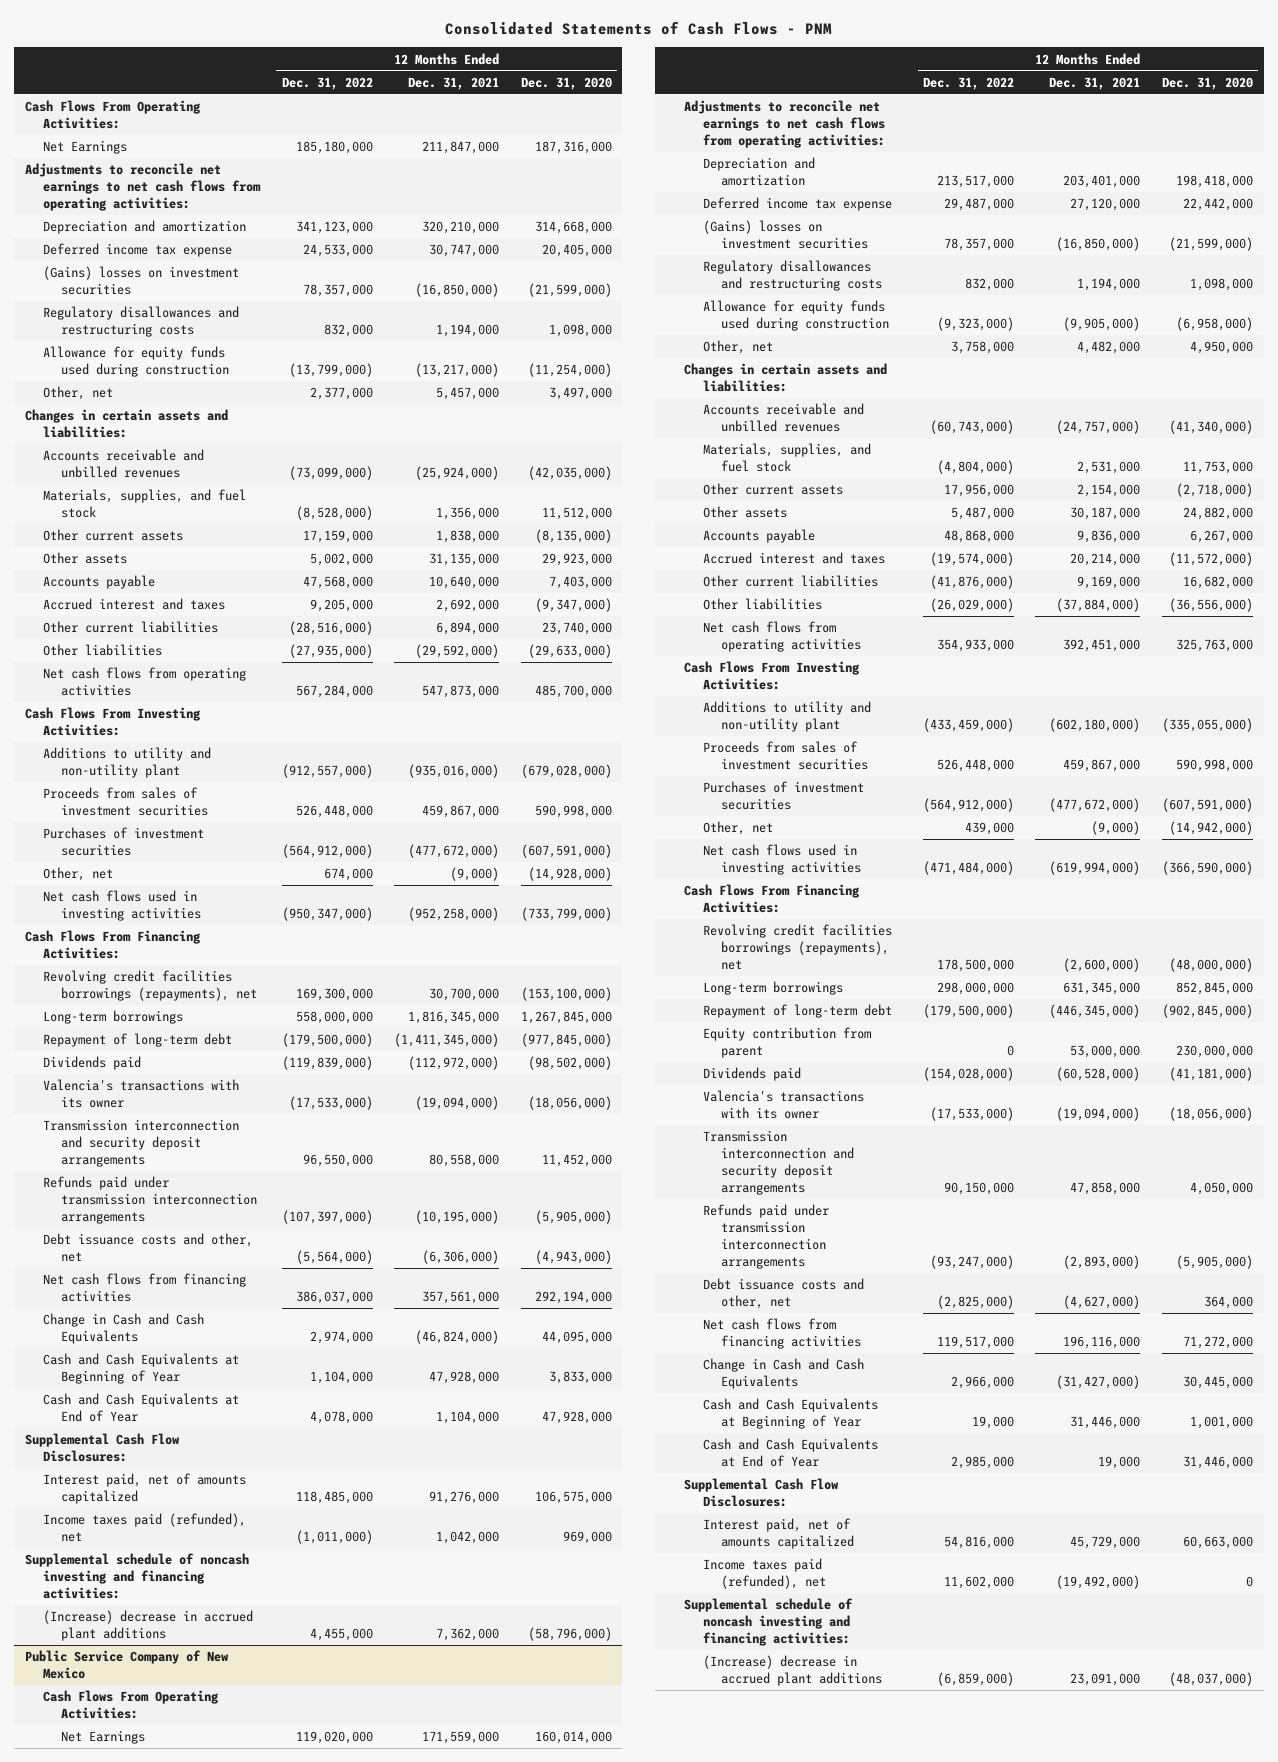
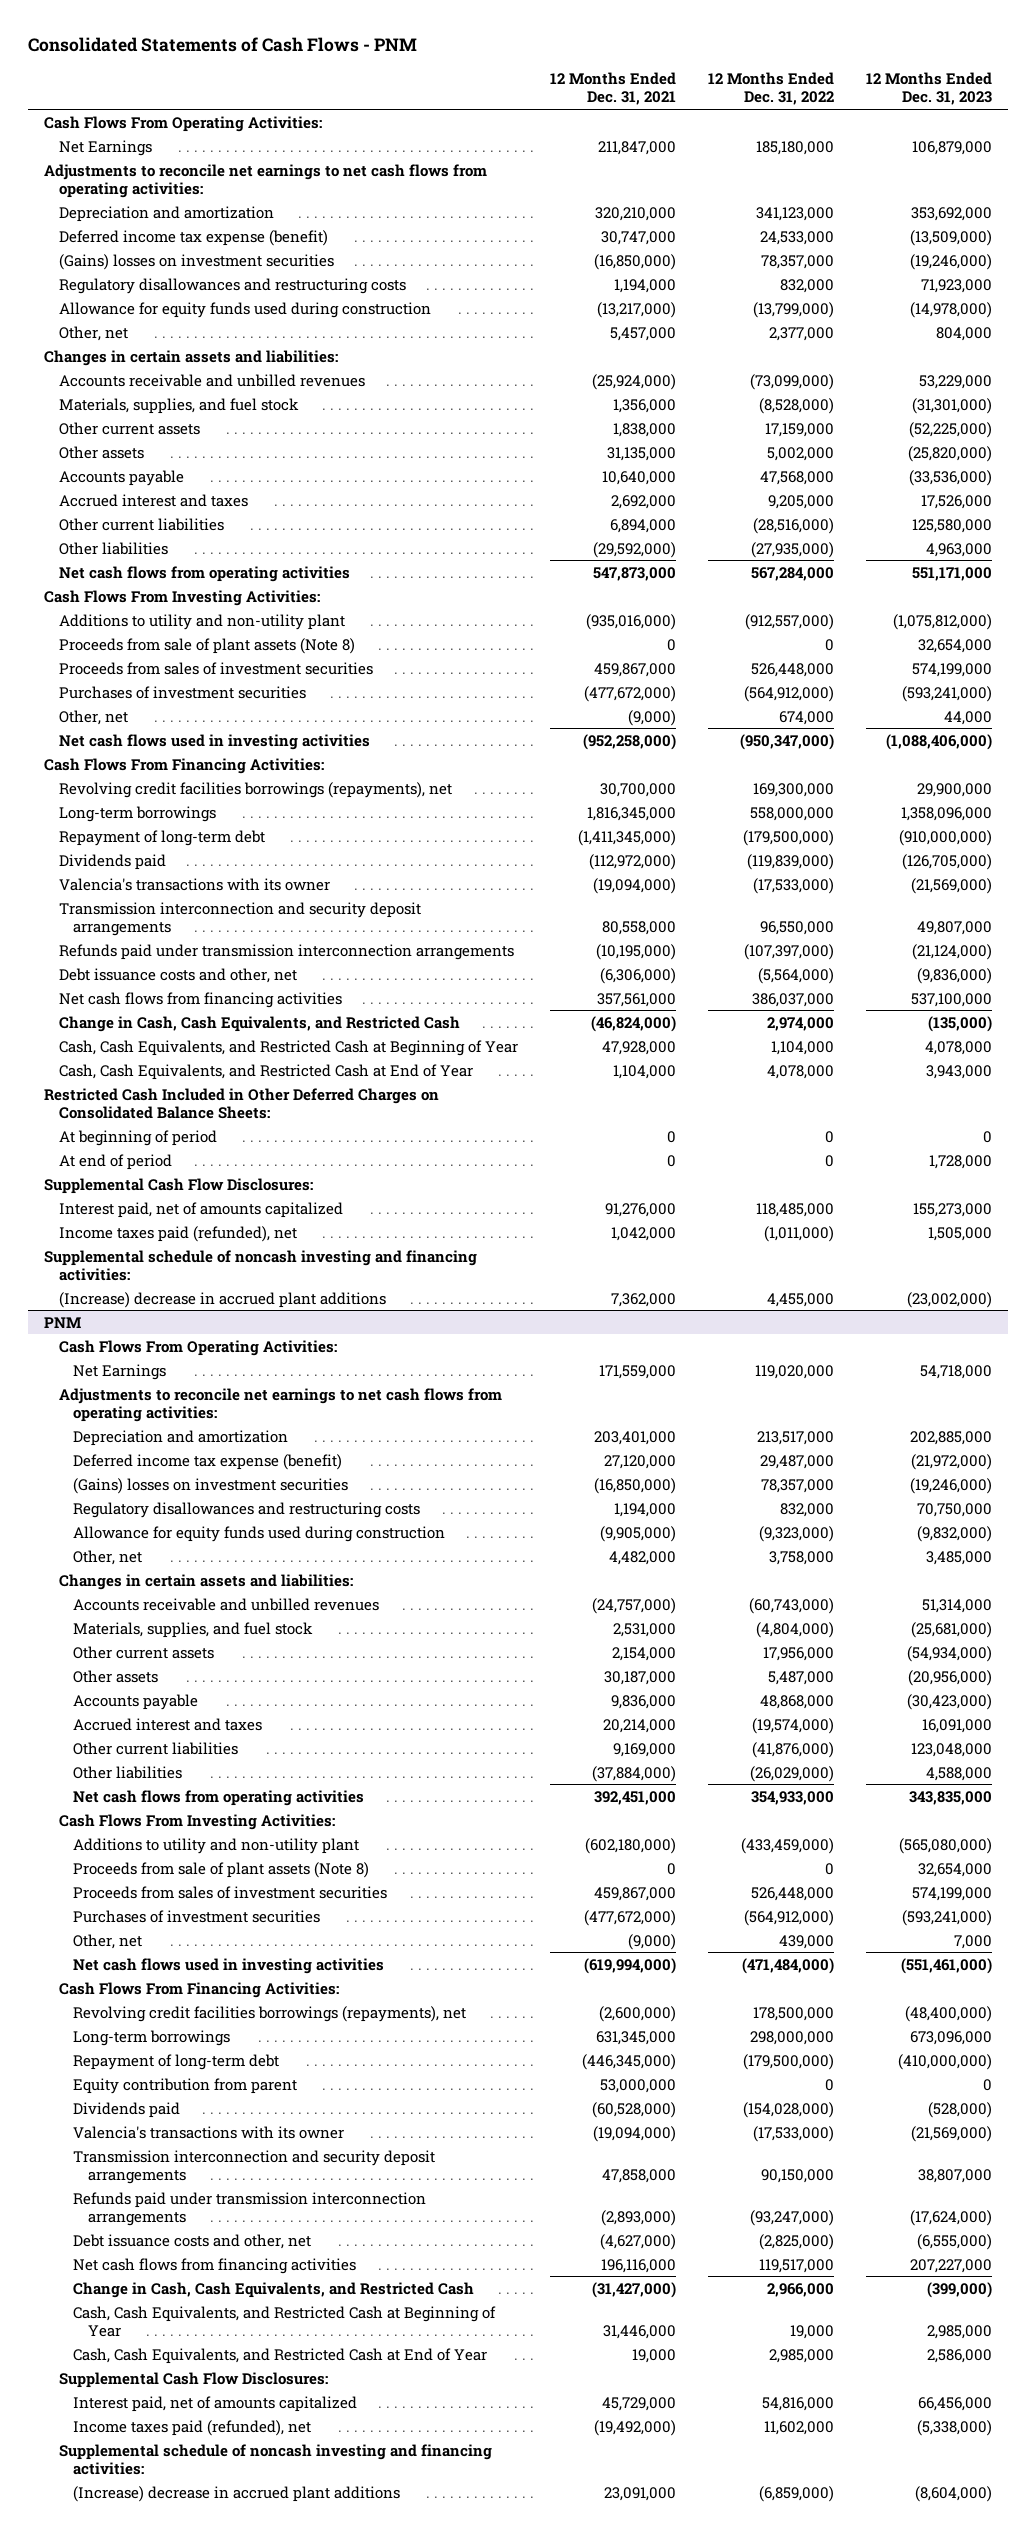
- | 12 Months Ended Dec. 31, 2022 | 12 Months Ended Dec. 31, 2021 | 12 Months Ended Dec. 31, 2020
+ | 12 Months Ended Dec. 31, 2021 | 12 Months Ended Dec. 31, 2022 | 12 Months Ended Dec. 31, 2023
- Deferred income tax expense | 24,533,000 | 30,747,000 | 20,405,000
+ Deferred income tax expense (benefit) | 30,747,000 | 24,533,000 | (13,509,000)
+ Proceeds from sale of plant assets (Note 8) | 0 | 0 | 32,654,000
- Change in Cash and Cash Equivalents | 2,974,000 | (46,824,000) | 44,095,000
- Cash and Cash Equivalents at Beginning of Year | 1,104,000 | 47,928,000 | 3,833,000
- Cash and Cash Equivalents at End of Year | 4,078,000 | 1,104,000 | 47,928,000
+ Change in Cash, Cash Equivalents, and Restricted Cash | (46,824,000) | 2,974,000 | (135,000)
+ Cash, Cash Equivalents, and Restricted Cash at Beginning of Year | 47,928,000 | 1,104,000 | 4,078,000
+ Cash, Cash Equivalents, and Restricted Cash at End of Year | 1,104,000 | 4,078,000 | 3,943,000
+ Restricted Cash Included in Other Deferred Charges on Consolidated Balance Sheets:
+ At beginning of period | 0 | 0 | 0
+ At end of period | 0 | 0 | 1,728,000
- Public Service Company of New Mexico
+ PNM
- Deferred income tax expense | 29,487,000 | 27,120,000 | 22,442,000
+ Deferred income tax expense (benefit) | 27,120,000 | 29,487,000 | (21,972,000)
+ Proceeds from sale of plant assets (Note 8) | 0 | 0 | 32,654,000
- Change in Cash and Cash Equivalents | 2,966,000 | (31,427,000) | 30,445,000
- Cash and Cash Equivalents at Beginning of Year | 19,000 | 31,446,000 | 1,001,000
- Cash and Cash Equivalents at End of Year | 2,985,000 | 19,000 | 31,446,000
+ Change in Cash, Cash Equivalents, and Restricted Cash | (31,427,000) | 2,966,000 | (399,000)
+ Cash, Cash Equivalents, and Restricted Cash at Beginning of Year | 31,446,000 | 19,000 | 2,985,000
+ Cash, Cash Equivalents, and Restricted Cash at End of Year | 19,000 | 2,985,000 | 2,586,000

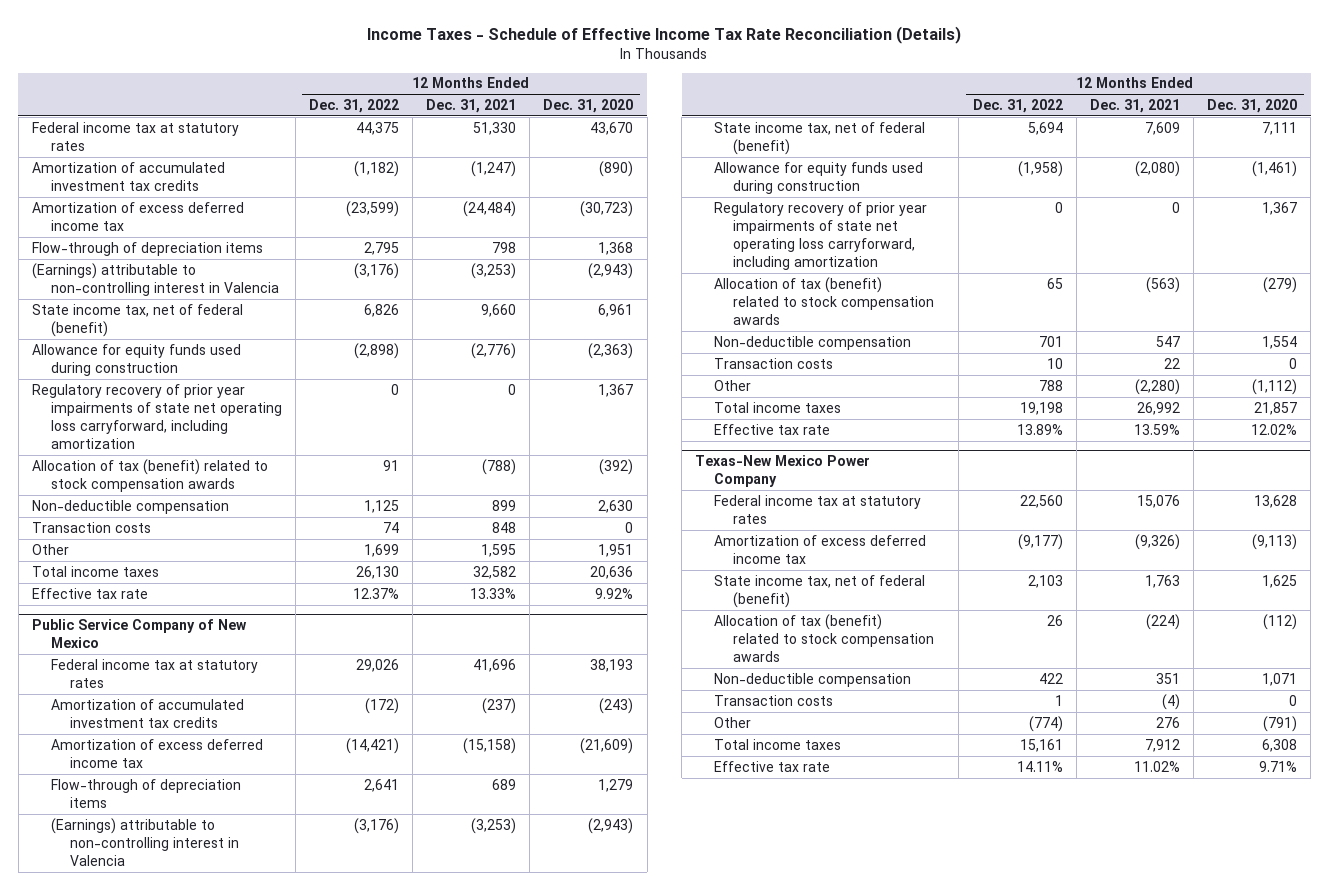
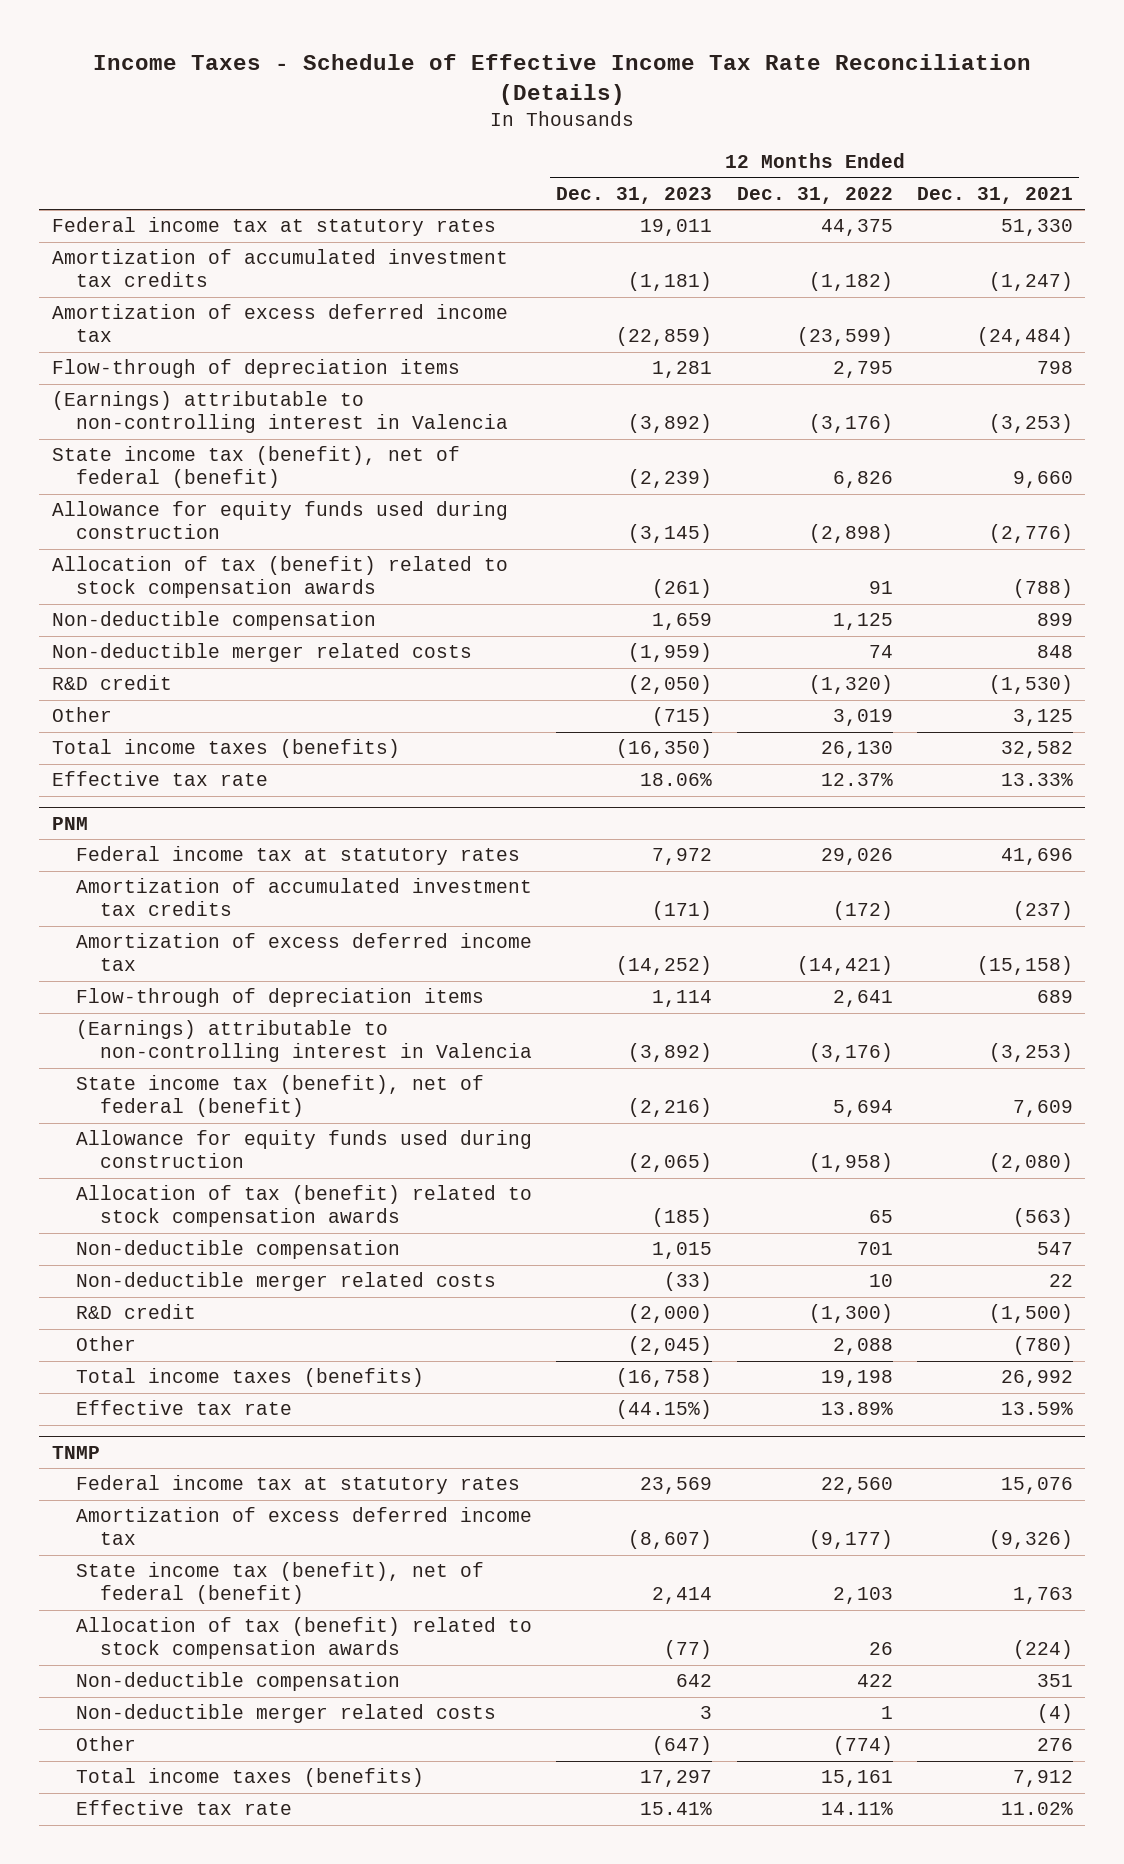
- | 12 Months Ended Dec. 31, 2022 | 12 Months Ended Dec. 31, 2021 | 12 Months Ended Dec. 31, 2020
+ | 12 Months Ended Dec. 31, 2023 | 12 Months Ended Dec. 31, 2022 | 12 Months Ended Dec. 31, 2021
- State income tax, net of federal (benefit) | 6,826 | 9,660 | 6,961
+ State income tax (benefit), net of federal (benefit) | (2,239) | 6,826 | 9,660
- Regulatory recovery of prior year impairments of state net operating loss carryforward, including amortization | 0 | 0 | 1,367
- Transaction costs | 74 | 848 | 0
- Other | 1,699 | 1,595 | 1,951
- Total income taxes | 26,130 | 32,582 | 20,636
+ Non-deductible merger related costs | (1,959) | 74 | 848
+ R&D credit | (2,050) | (1,320) | (1,530)
+ Other | (715) | 3,019 | 3,125
+ Total income taxes (benefits) | (16,350) | 26,130 | 32,582
- Public Service Company of New Mexico
+ PNM
- State income tax, net of federal (benefit) | 5,694 | 7,609 | 7,111
+ State income tax (benefit), net of federal (benefit) | (2,216) | 5,694 | 7,609
- Regulatory recovery of prior year impairments of state net operating loss carryforward, including amortization | 0 | 0 | 1,367
- Transaction costs | 10 | 22 | 0
- Other | 788 | (2,280) | (1,112)
- Total income taxes | 19,198 | 26,992 | 21,857
+ Non-deductible merger related costs | (33) | 10 | 22
+ R&D credit | (2,000) | (1,300) | (1,500)
+ Other | (2,045) | 2,088 | (780)
+ Total income taxes (benefits) | (16,758) | 19,198 | 26,992
- Texas-New Mexico Power Company
+ TNMP
- State income tax, net of federal (benefit) | 2,103 | 1,763 | 1,625
+ State income tax (benefit), net of federal (benefit) | 2,414 | 2,103 | 1,763
- Transaction costs | 1 | (4) | 0
+ Non-deductible merger related costs | 3 | 1 | (4)
- Total income taxes | 15,161 | 7,912 | 6,308
+ Total income taxes (benefits) | 17,297 | 15,161 | 7,912

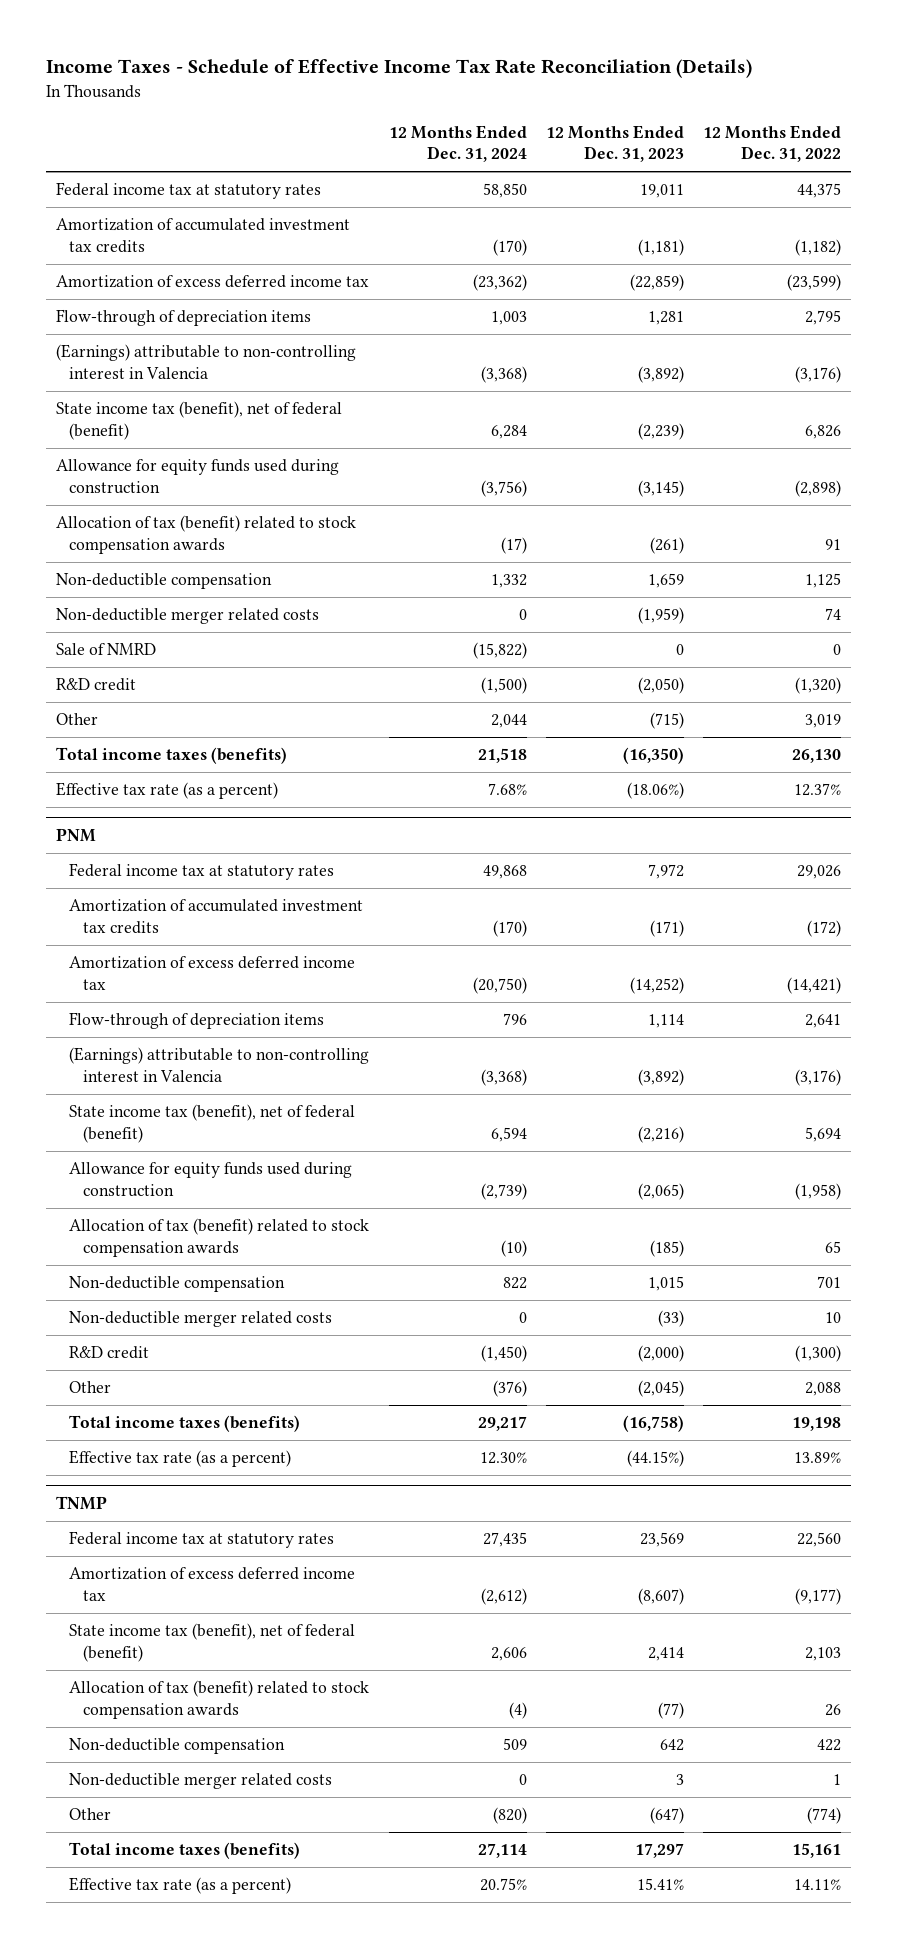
- | 12 Months Ended Dec. 31, 2023 | 12 Months Ended Dec. 31, 2022 | 12 Months Ended Dec. 31, 2021
+ | 12 Months Ended Dec. 31, 2024 | 12 Months Ended Dec. 31, 2023 | 12 Months Ended Dec. 31, 2022
+ Sale of NMRD | (15,822) | 0 | 0
- Effective tax rate | 18.06% | 12.37% | 13.33%
+ Effective tax rate (as a percent) | 7.68% | (18.06%) | 12.37%
@ PNM
- Effective tax rate | (44.15%) | 13.89% | 13.59%
+ Effective tax rate (as a percent) | 12.30% | (44.15%) | 13.89%
@ TNMP
- Effective tax rate | 15.41% | 14.11% | 11.02%
+ Effective tax rate (as a percent) | 20.75% | 15.41% | 14.11%

